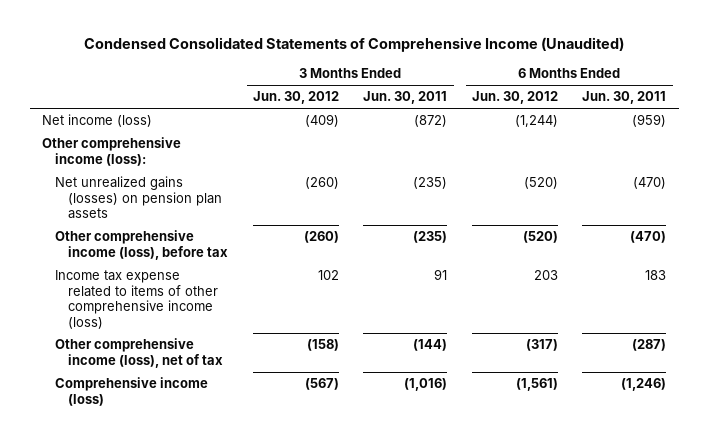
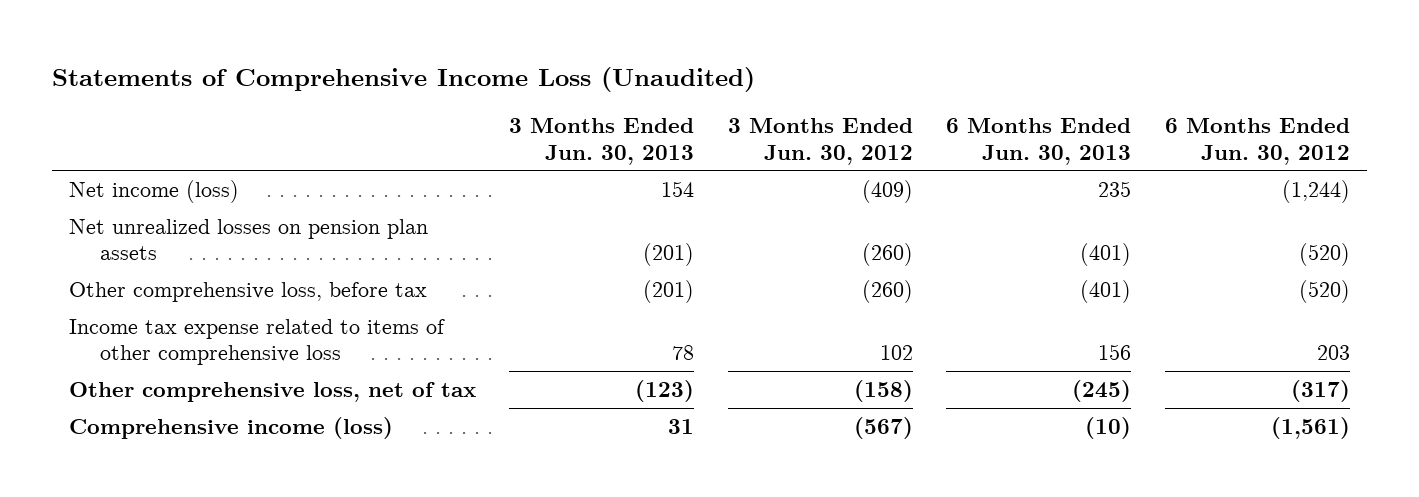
- Condensed Consolidated Statements of Comprehensive Income (Unaudited)
+ Statements of Comprehensive Income Loss (Unaudited)
- | 3 Months Ended Jun. 30, 2012 | 3 Months Ended Jun. 30, 2011 | 6 Months Ended Jun. 30, 2012 | 6 Months Ended Jun. 30, 2011
+ | 3 Months Ended Jun. 30, 2013 | 3 Months Ended Jun. 30, 2012 | 6 Months Ended Jun. 30, 2013 | 6 Months Ended Jun. 30, 2012
- Other comprehensive income (loss):
- Net unrealized gains (losses) on pension plan assets | (260) | (235) | (520) | (470)
- Other comprehensive income (loss), before tax | (260) | (235) | (520) | (470)
- Income tax expense related to items of other comprehensive income (loss) | 102 | 91 | 203 | 183
- Other comprehensive income (loss), net of tax | (158) | (144) | (317) | (287)
+ Net unrealized losses on pension plan assets | (201) | (260) | (401) | (520)
+ Other comprehensive loss, before tax | (201) | (260) | (401) | (520)
+ Income tax expense related to items of other comprehensive loss | 78 | 102 | 156 | 203
+ Other comprehensive loss, net of tax | (123) | (158) | (245) | (317)

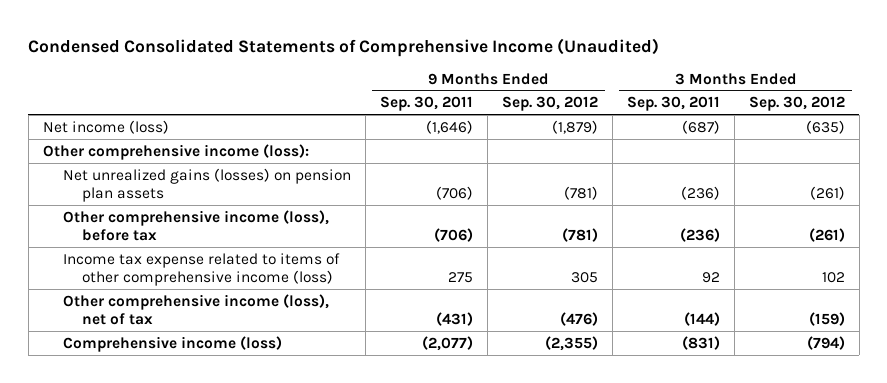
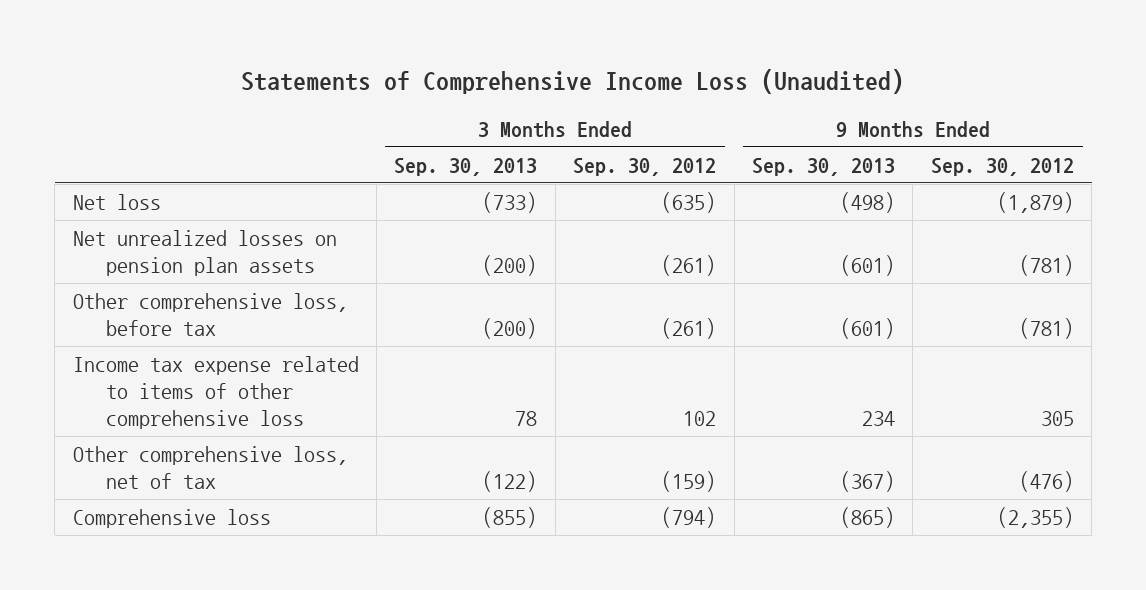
- Condensed Consolidated Statements of Comprehensive Income (Unaudited)
+ Statements of Comprehensive Income Loss (Unaudited)
- | 9 Months Ended Sep. 30, 2011 | 9 Months Ended Sep. 30, 2012 | 3 Months Ended Sep. 30, 2011 | 3 Months Ended Sep. 30, 2012
+ | 3 Months Ended Sep. 30, 2013 | 3 Months Ended Sep. 30, 2012 | 9 Months Ended Sep. 30, 2013 | 9 Months Ended Sep. 30, 2012
- Net income (loss) | (1,646) | (1,879) | (687) | (635)
- Other comprehensive income (loss):
- Net unrealized gains (losses) on pension plan assets | (706) | (781) | (236) | (261)
- Other comprehensive income (loss), before tax | (706) | (781) | (236) | (261)
- Income tax expense related to items of other comprehensive income (loss) | 275 | 305 | 92 | 102
- Other comprehensive income (loss), net of tax | (431) | (476) | (144) | (159)
- Comprehensive income (loss) | (2,077) | (2,355) | (831) | (794)
+ Net loss | (733) | (635) | (498) | (1,879)
+ Net unrealized losses on pension plan assets | (200) | (261) | (601) | (781)
+ Other comprehensive loss, before tax | (200) | (261) | (601) | (781)
+ Income tax expense related to items of other comprehensive loss | 78 | 102 | 234 | 305
+ Other comprehensive loss, net of tax | (122) | (159) | (367) | (476)
+ Comprehensive loss | (855) | (794) | (865) | (2,355)

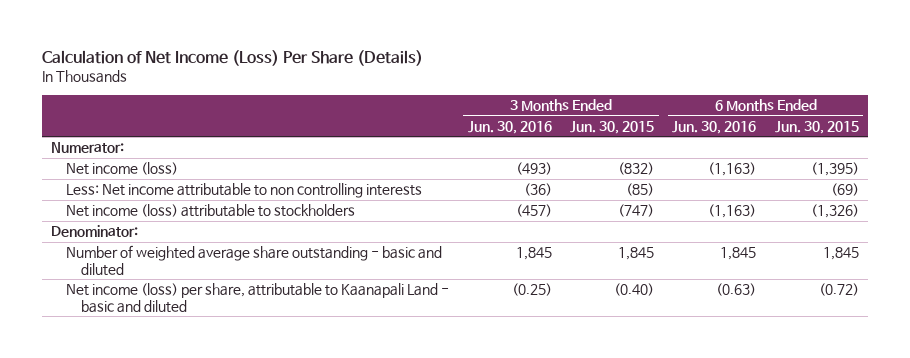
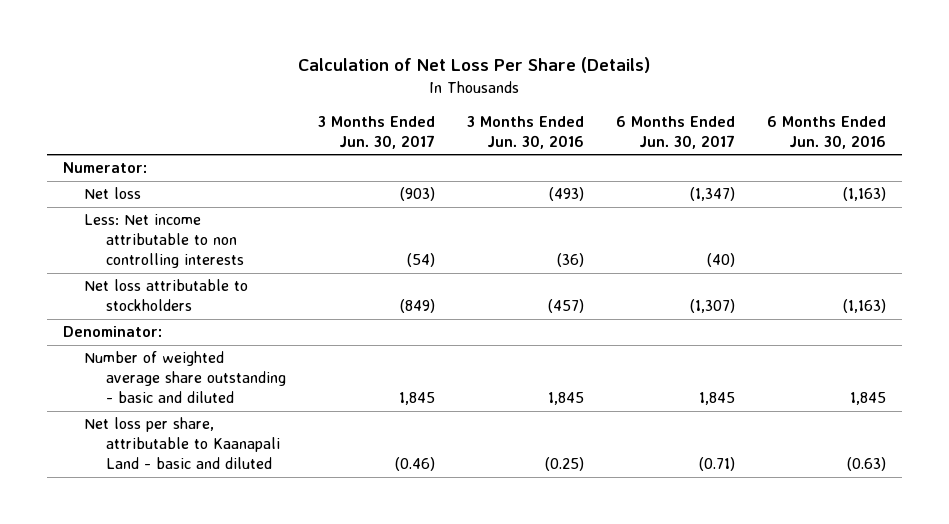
- Calculation of Net Income (Loss) Per Share (Details)
+ Calculation of Net Loss Per Share (Details)
- | 3 Months Ended Jun. 30, 2016 | 3 Months Ended Jun. 30, 2015 | 6 Months Ended Jun. 30, 2016 | 6 Months Ended Jun. 30, 2015
+ | 3 Months Ended Jun. 30, 2017 | 3 Months Ended Jun. 30, 2016 | 6 Months Ended Jun. 30, 2017 | 6 Months Ended Jun. 30, 2016
- Net income (loss) | (493) | (832) | (1,163) | (1,395)
+ Net loss | (903) | (493) | (1,347) | (1,163)
- Net income (loss) attributable to stockholders | (457) | (747) | (1,163) | (1,326)
+ Net loss attributable to stockholders | (849) | (457) | (1,307) | (1,163)
- Net income (loss) per share, attributable to Kaanapali Land - basic and diluted | (0.25) | (0.40) | (0.63) | (0.72)
+ Net loss per share, attributable to Kaanapali Land - basic and diluted | (0.46) | (0.25) | (0.71) | (0.63)

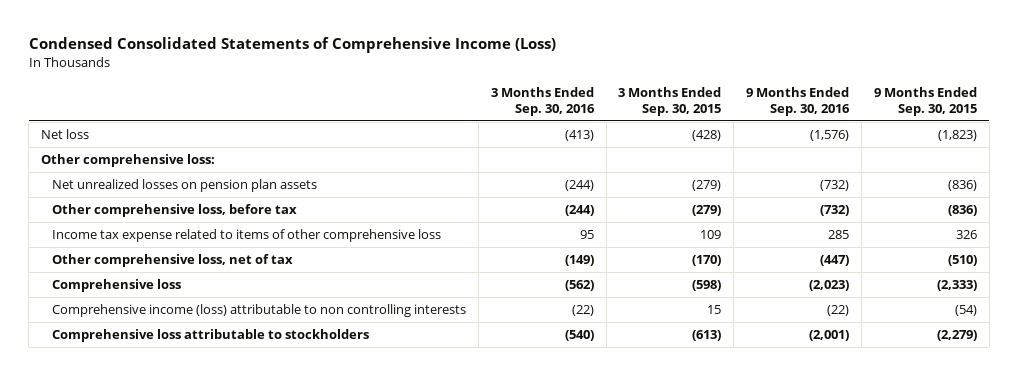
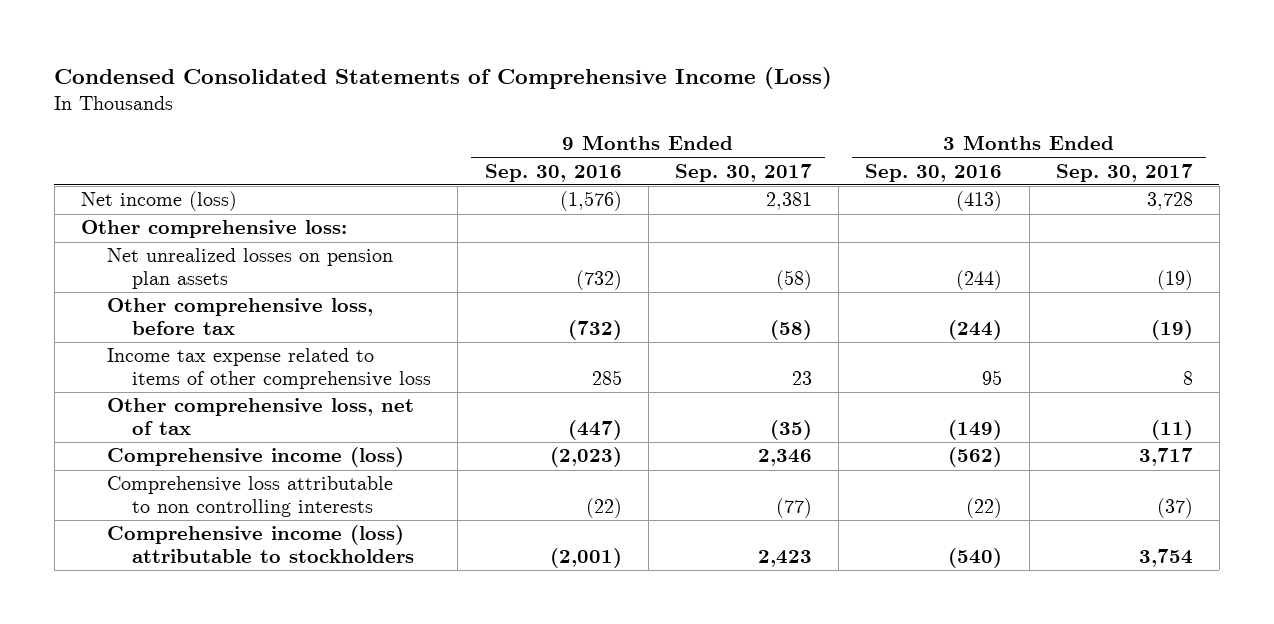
- | 3 Months Ended Sep. 30, 2016 | 3 Months Ended Sep. 30, 2015 | 9 Months Ended Sep. 30, 2016 | 9 Months Ended Sep. 30, 2015
+ | 9 Months Ended Sep. 30, 2016 | 9 Months Ended Sep. 30, 2017 | 3 Months Ended Sep. 30, 2016 | 3 Months Ended Sep. 30, 2017
- Net loss | (413) | (428) | (1,576) | (1,823)
+ Net income (loss) | (1,576) | 2,381 | (413) | 3,728
- Comprehensive loss | (562) | (598) | (2,023) | (2,333)
- Comprehensive income (loss) attributable to non controlling interests | (22) | 15 | (22) | (54)
- Comprehensive loss attributable to stockholders | (540) | (613) | (2,001) | (2,279)
+ Comprehensive income (loss) | (2,023) | 2,346 | (562) | 3,717
+ Comprehensive loss attributable to non controlling interests | (22) | (77) | (22) | (37)
+ Comprehensive income (loss) attributable to stockholders | (2,001) | 2,423 | (540) | 3,754

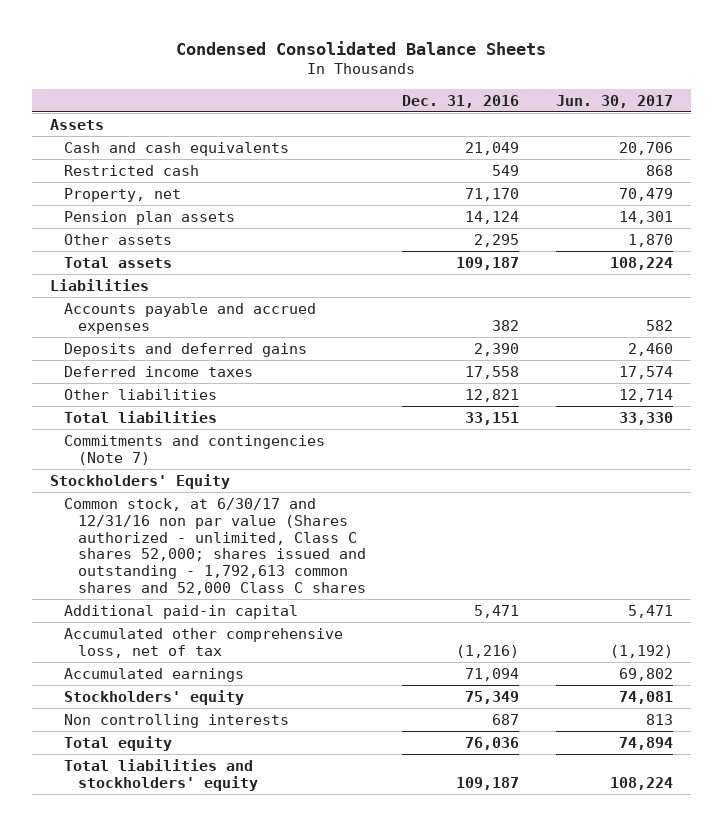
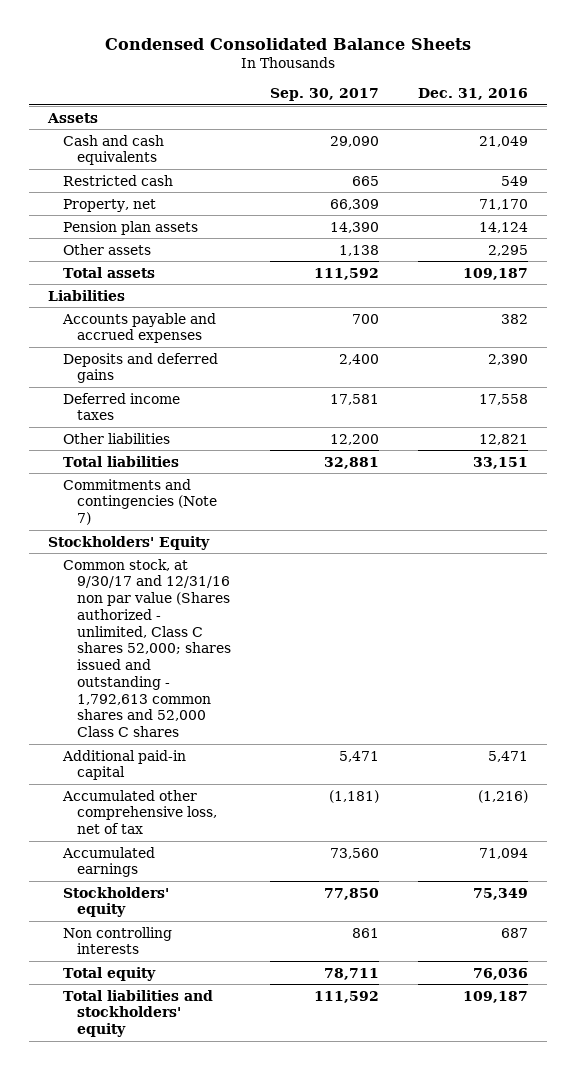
- | Dec. 31, 2016 | Jun. 30, 2017
+ | Sep. 30, 2017 | Dec. 31, 2016
- Common stock, at 6/30/17 and 12/31/16 non par value (Shares authorized - unlimited, Class C shares 52,000; shares issued and outstanding - 1,792,613 common shares and 52,000 Class C shares
+ Common stock, at 9/30/17 and 12/31/16 non par value (Shares authorized - unlimited, Class C shares 52,000; shares issued and outstanding - 1,792,613 common shares and 52,000 Class C shares

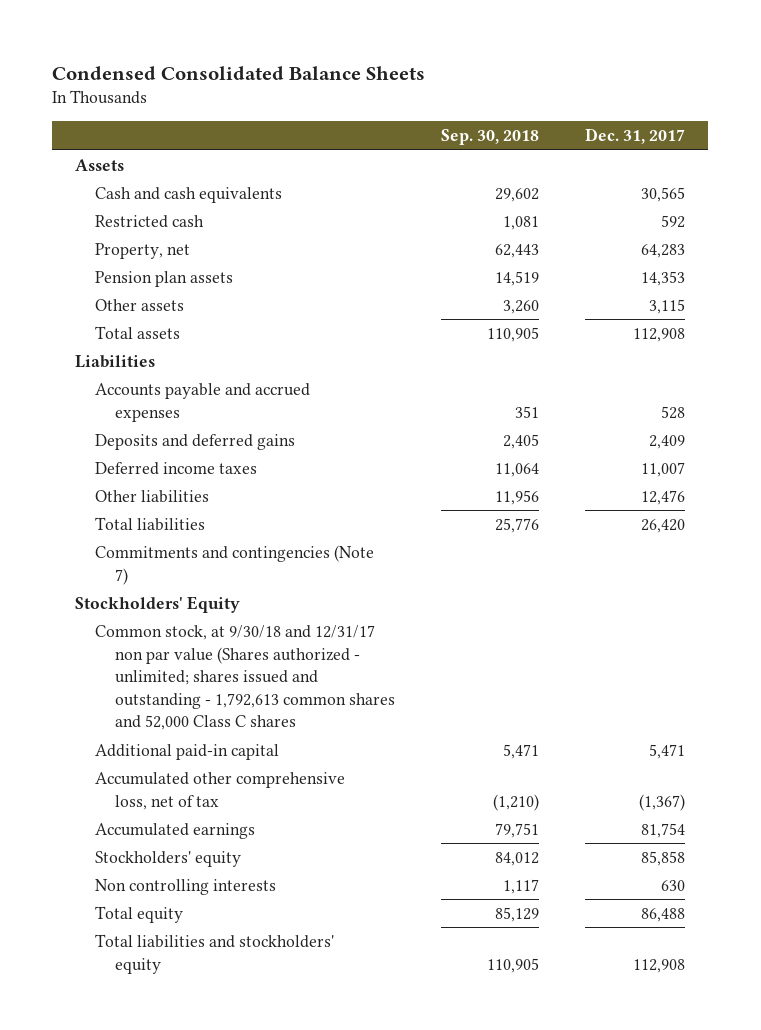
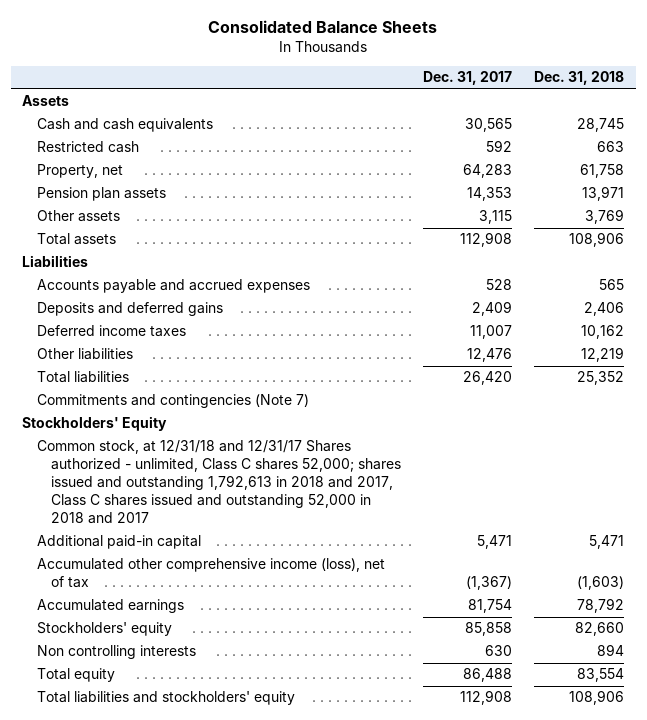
- Condensed Consolidated Balance Sheets
+ Consolidated Balance Sheets
- | Sep. 30, 2018 | Dec. 31, 2017
+ | Dec. 31, 2017 | Dec. 31, 2018
- Common stock, at 9/30/18 and 12/31/17 non par value (Shares authorized - unlimited; shares issued and outstanding - 1,792,613 common shares and 52,000 Class C shares
+ Common stock, at 12/31/18 and 12/31/17 Shares authorized - unlimited, Class C shares 52,000; shares issued and outstanding 1,792,613 in 2018 and 2017, Class C shares issued and outstanding 52,000 in 2018 and 2017
- Accumulated other comprehensive loss, net of tax | (1,210) | (1,367)
+ Accumulated other comprehensive income (loss), net of tax | (1,367) | (1,603)

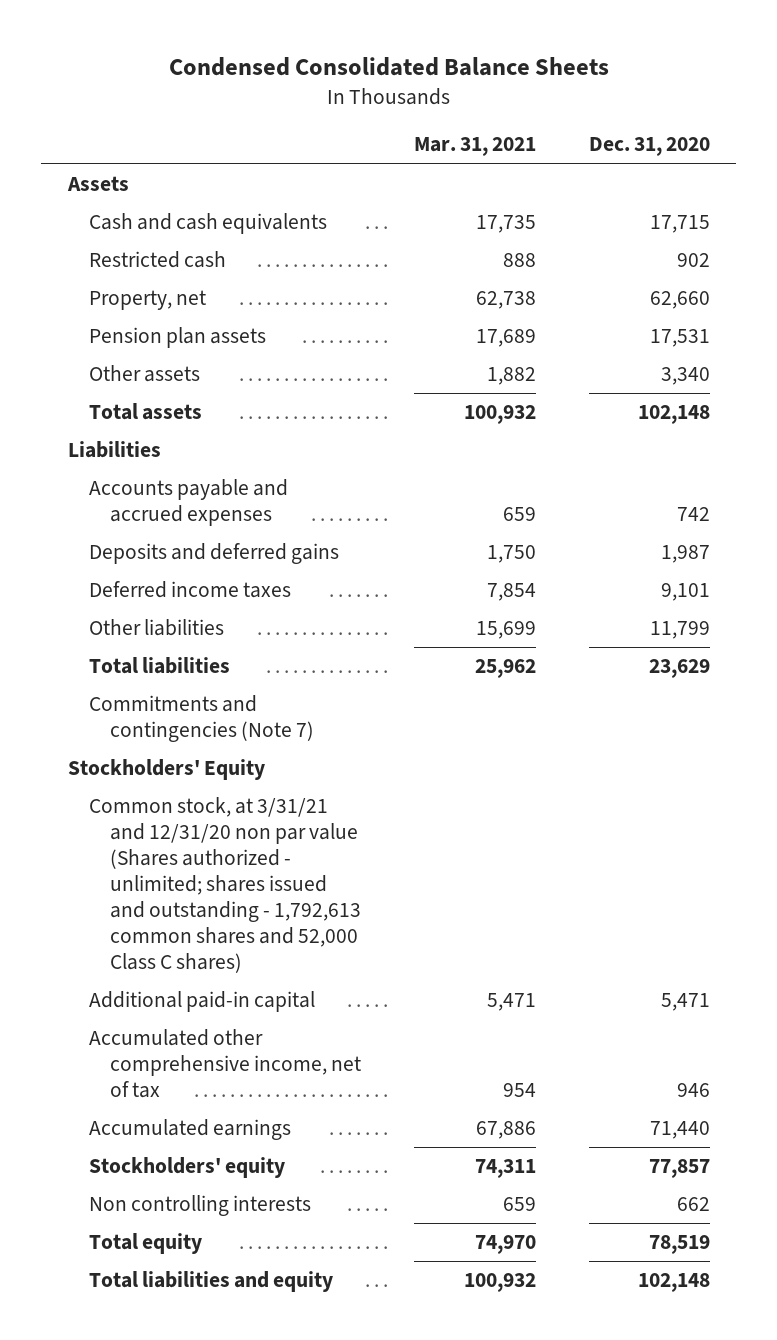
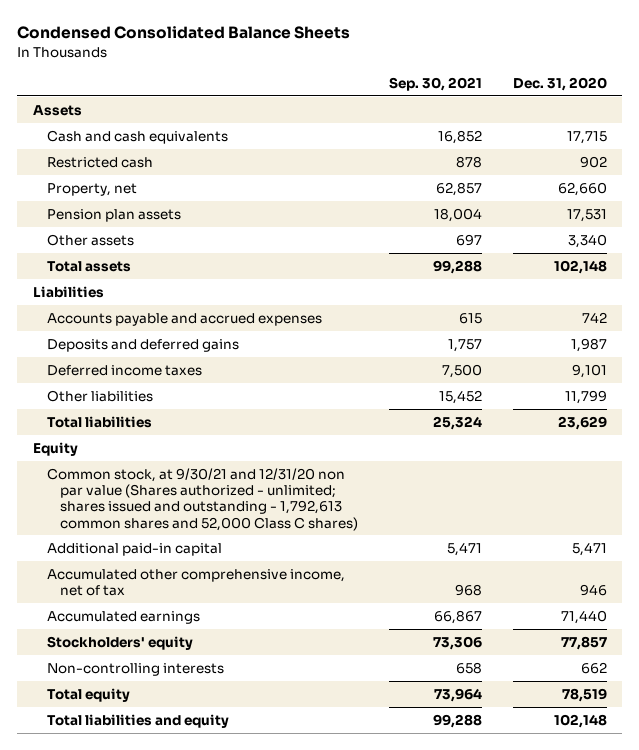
- | Mar. 31, 2021 | Dec. 31, 2020
+ | Sep. 30, 2021 | Dec. 31, 2020
- Commitments and contingencies (Note 7)
- Stockholders' Equity
- Common stock, at 3/31/21 and 12/31/20 non par value (Shares authorized - unlimited; shares issued and outstanding - 1,792,613 common shares and 52,000 Class C shares)
+ Equity
+ Common stock, at 9/30/21 and 12/31/20 non par value (Shares authorized - unlimited; shares issued and outstanding - 1,792,613 common shares and 52,000 Class C shares)
- Non controlling interests | 659 | 662
+ Non-controlling interests | 658 | 662

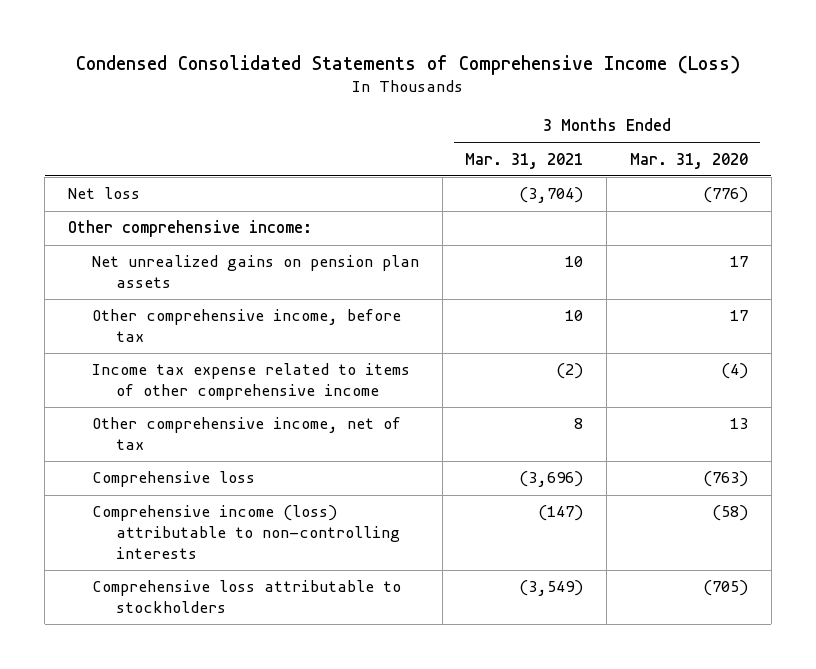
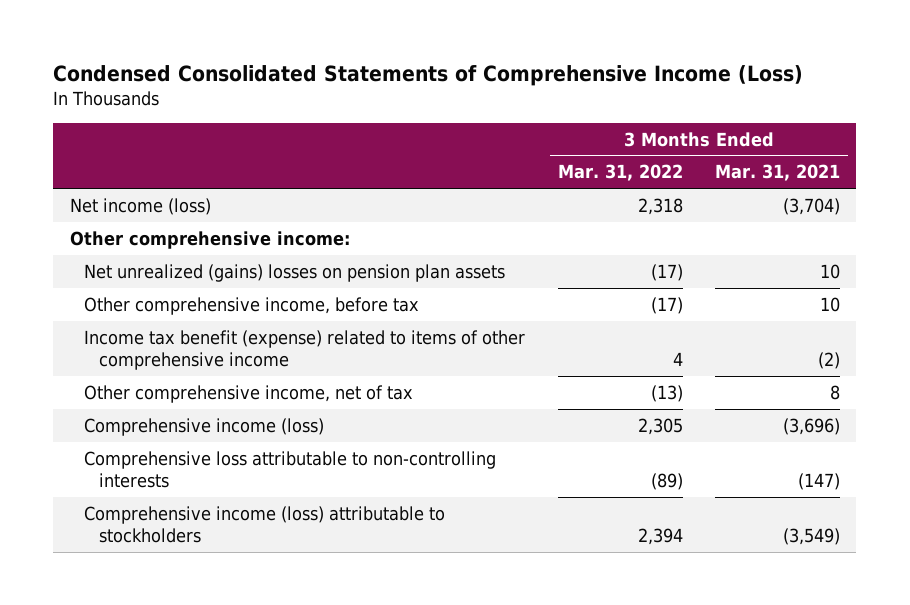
- | 3 Months Ended Mar. 31, 2021 | 3 Months Ended Mar. 31, 2020
+ | 3 Months Ended Mar. 31, 2022 | 3 Months Ended Mar. 31, 2021
- Net loss | (3,704) | (776)
+ Net income (loss) | 2,318 | (3,704)
- Net unrealized gains on pension plan assets | 10 | 17
+ Net unrealized (gains) losses on pension plan assets | (17) | 10
- Income tax expense related to items of other comprehensive income | (2) | (4)
+ Income tax benefit (expense) related to items of other comprehensive income | 4 | (2)
- Comprehensive loss | (3,696) | (763)
- Comprehensive income (loss) attributable to non-controlling interests | (147) | (58)
- Comprehensive loss attributable to stockholders | (3,549) | (705)
+ Comprehensive income (loss) | 2,305 | (3,696)
+ Comprehensive loss attributable to non-controlling interests | (89) | (147)
+ Comprehensive income (loss) attributable to stockholders | 2,394 | (3,549)

